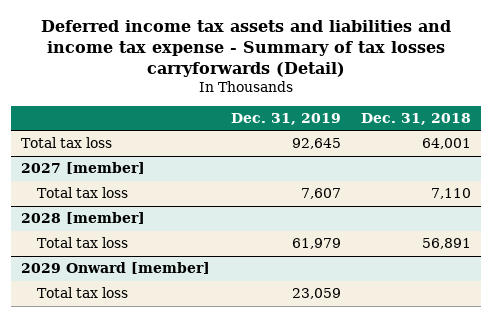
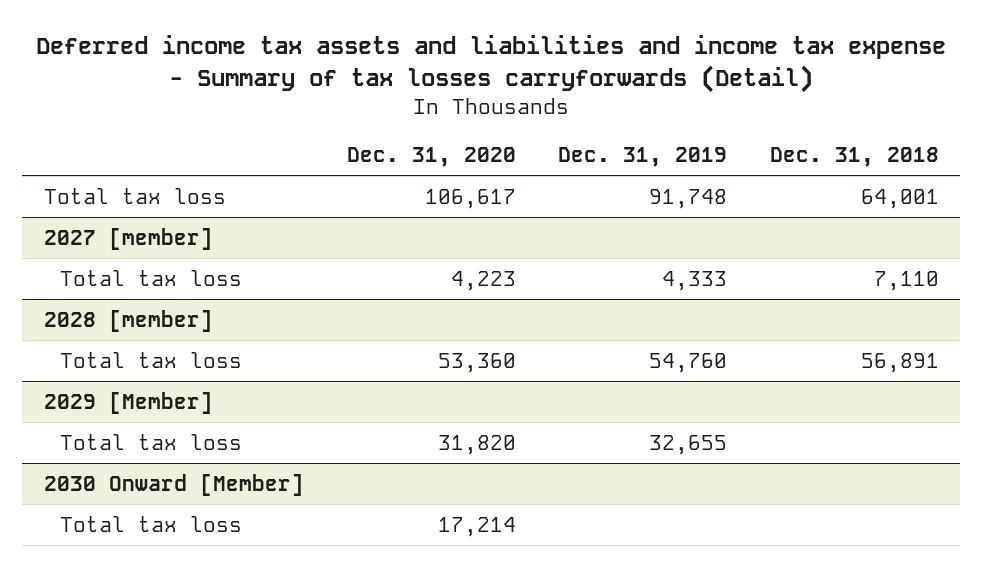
- | Dec. 31, 2019 | Dec. 31, 2018
+ | Dec. 31, 2020 | Dec. 31, 2019 | Dec. 31, 2018
- Total tax loss | 92,645 | 64,001
+ Total tax loss | 106,617 | 91,748 | 64,001
@ 2027 [member]
- Total tax loss | 7,607 | 7,110
+ Total tax loss | 4,223 | 4,333 | 7,110
@ 2028 [member]
- Total tax loss | 61,979 | 56,891
- 2029 Onward [member]
- Total tax loss | 23,059 |
@ 2028 [member]
+ Total tax loss | 53,360 | 54,760 | 56,891
+ 2029 [Member]
+ Total tax loss | 31,820 | 32,655 |
+ 2030 Onward [Member]
+ Total tax loss | 17,214 | |

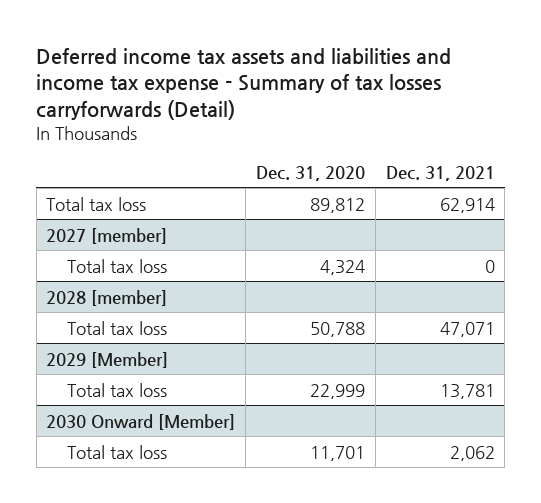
- | Dec. 31, 2020 | Dec. 31, 2019 | Dec. 31, 2018
+ | Dec. 31, 2020 | Dec. 31, 2021
- Total tax loss | 106,617 | 91,748 | 64,001
+ Total tax loss | 89,812 | 62,914
@ 2027 [member]
- Total tax loss | 4,223 | 4,333 | 7,110
+ Total tax loss | 4,324 | 0
@ 2028 [member]
- Total tax loss | 53,360 | 54,760 | 56,891
+ Total tax loss | 50,788 | 47,071
@ 2029 [Member]
- Total tax loss | 31,820 | 32,655 |
+ Total tax loss | 22,999 | 13,781
@ 2030 Onward [Member]
- Total tax loss | 17,214 | |
+ Total tax loss | 11,701 | 2,062

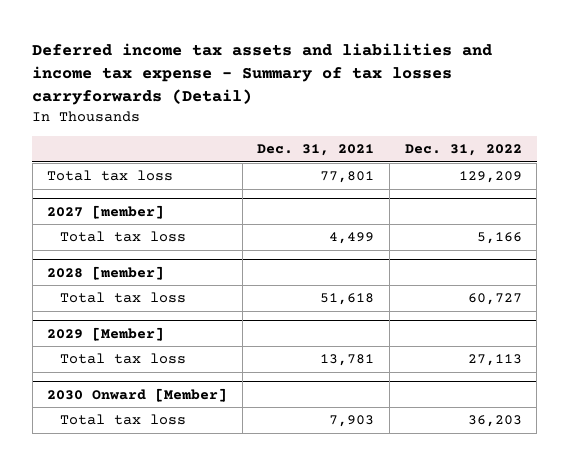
- | Dec. 31, 2020 | Dec. 31, 2021
+ | Dec. 31, 2021 | Dec. 31, 2022
- Total tax loss | 89,812 | 62,914
+ Total tax loss | 77,801 | 129,209
@ 2027 [member]
- Total tax loss | 4,324 | 0
+ Total tax loss | 4,499 | 5,166
@ 2028 [member]
- Total tax loss | 50,788 | 47,071
+ Total tax loss | 51,618 | 60,727
@ 2030 Onward [Member]
- Total tax loss | 11,701 | 2,062
+ Total tax loss | 7,903 | 36,203

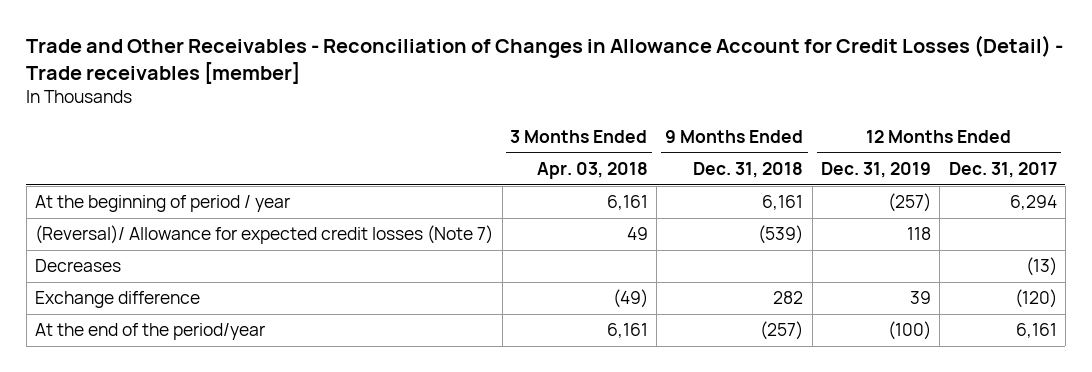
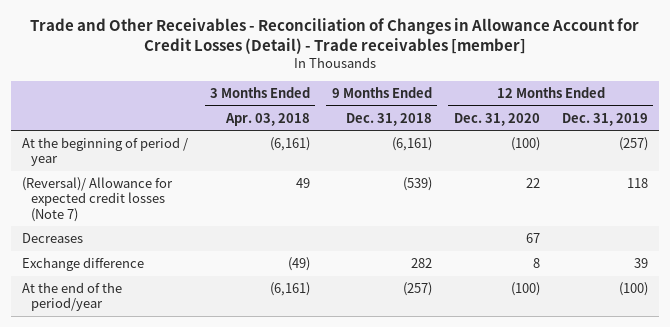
- | 3 Months Ended Apr. 03, 2018 | 9 Months Ended Dec. 31, 2018 | 12 Months Ended Dec. 31, 2019 | 12 Months Ended Dec. 31, 2017
+ | 3 Months Ended Apr. 03, 2018 | 9 Months Ended Dec. 31, 2018 | 12 Months Ended Dec. 31, 2020 | 12 Months Ended Dec. 31, 2019
- At the beginning of period / year | 6,161 | 6,161 | (257) | 6,294
+ At the beginning of period / year | (6,161) | (6,161) | (100) | (257)
- At the end of the period/year | 6,161 | (257) | (100) | 6,161
+ At the end of the period/year | (6,161) | (257) | (100) | (100)

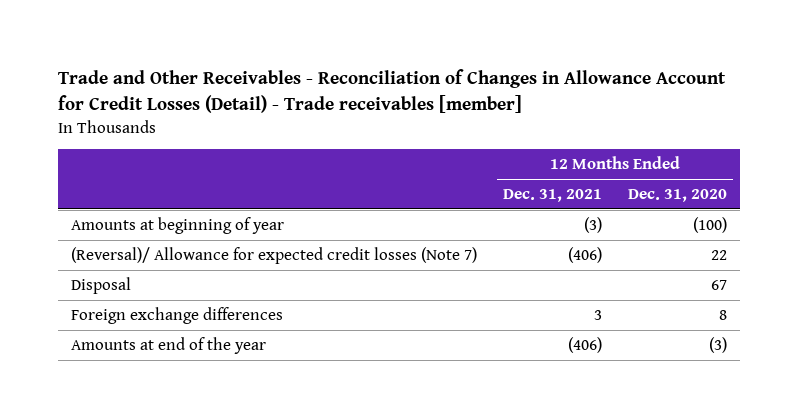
- | 3 Months Ended Apr. 03, 2018 | 9 Months Ended Dec. 31, 2018 | 12 Months Ended Dec. 31, 2020 | 12 Months Ended Dec. 31, 2019
+ | 12 Months Ended Dec. 31, 2021 | 12 Months Ended Dec. 31, 2020
- At the beginning of period / year | (6,161) | (6,161) | (100) | (257)
+ Amounts at beginning of year | (3) | (100)
- Decreases | | | 67 |
- Exchange difference | (49) | 282 | 8 | 39
- At the end of the period/year | (6,161) | (257) | (100) | (100)
+ Disposal | | 67
+ Foreign exchange differences | 3 | 8
+ Amounts at end of the year | (406) | (3)

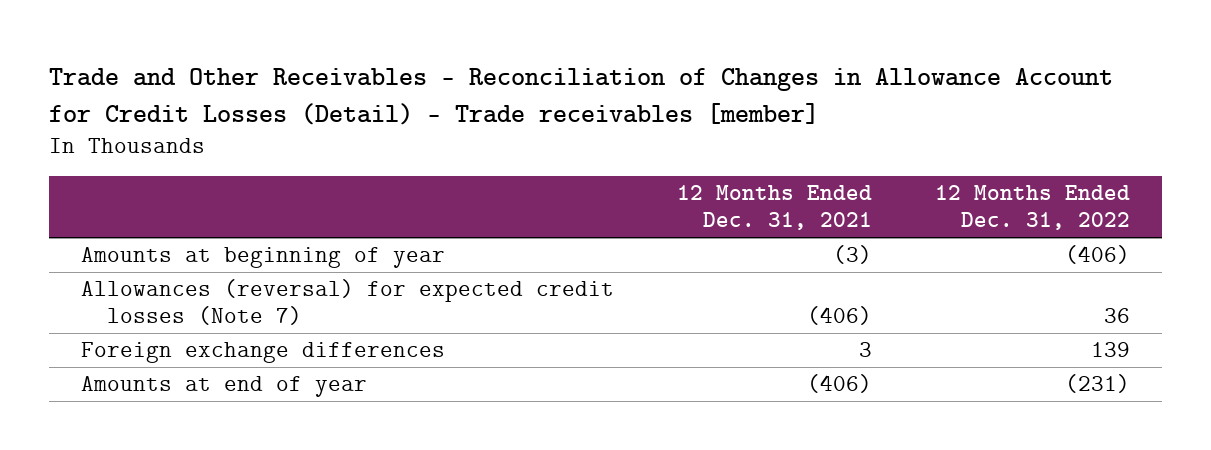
- | 12 Months Ended Dec. 31, 2021 | 12 Months Ended Dec. 31, 2020
+ | 12 Months Ended Dec. 31, 2021 | 12 Months Ended Dec. 31, 2022
- (Reversal)/ Allowance for expected credit losses (Note 7) | (406) | 22
- Disposal | | 67
+ Allowances (reversal) for expected credit losses (Note 7) | (406) | 36
- Amounts at end of the year | (406) | (3)
+ Amounts at end of year | (406) | (231)

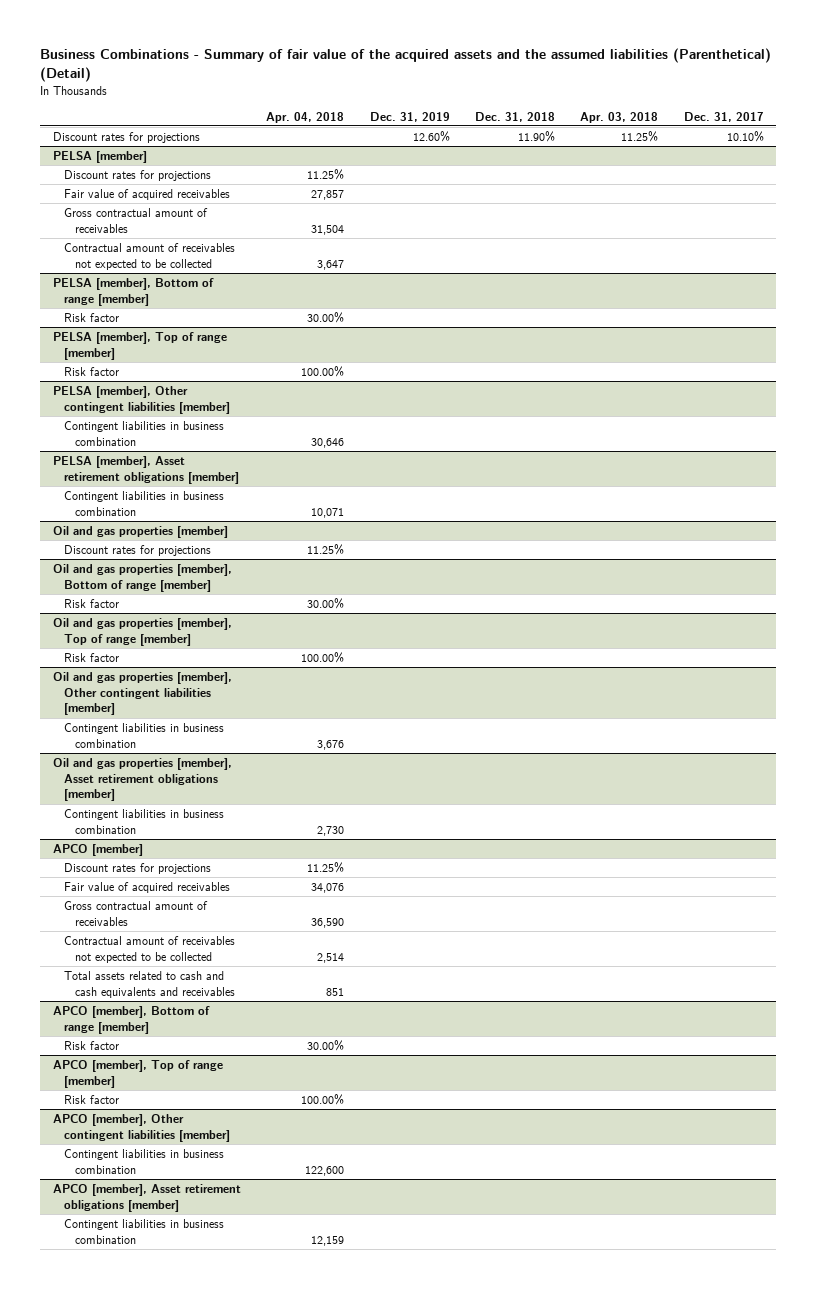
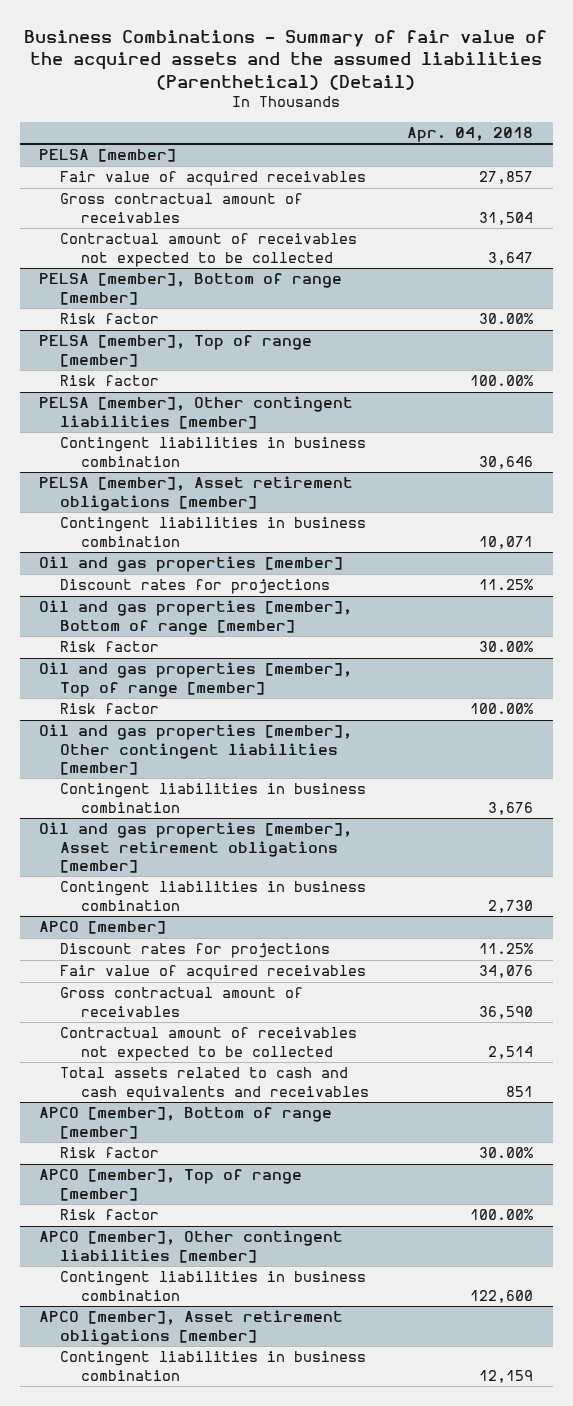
- | Apr. 04, 2018 | Dec. 31, 2019 | Dec. 31, 2018 | Apr. 03, 2018 | Dec. 31, 2017
+ | Apr. 04, 2018
- Discount rates for projections | | 12.60% | 11.90% | 11.25% | 10.10%
@ PELSA [member]
- Discount rates for projections | 11.25% | | | |

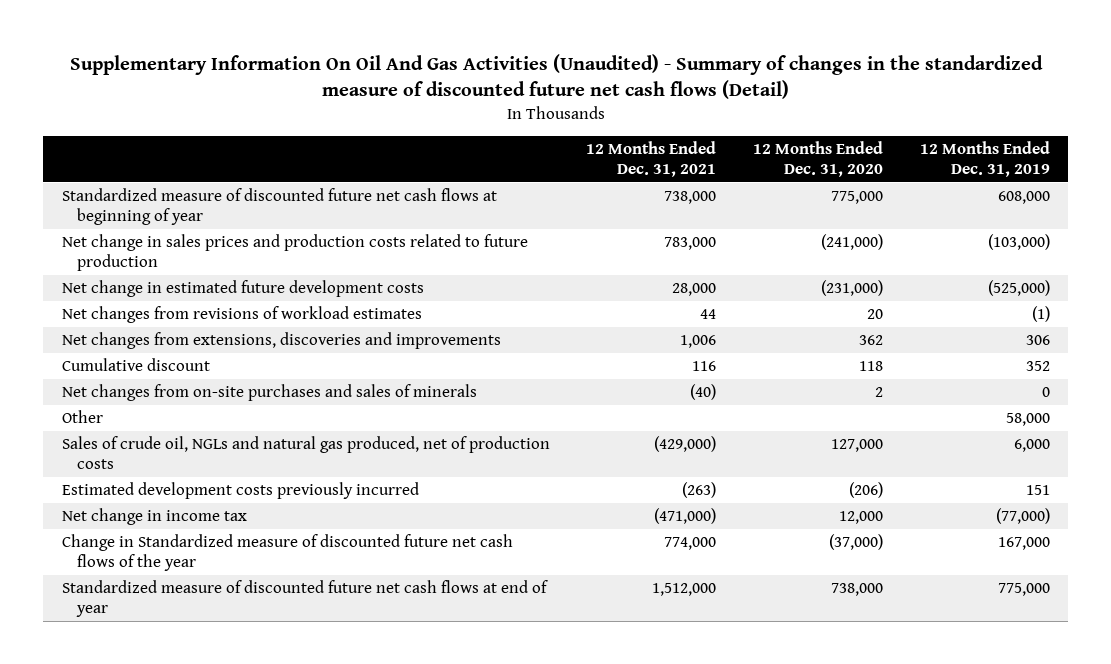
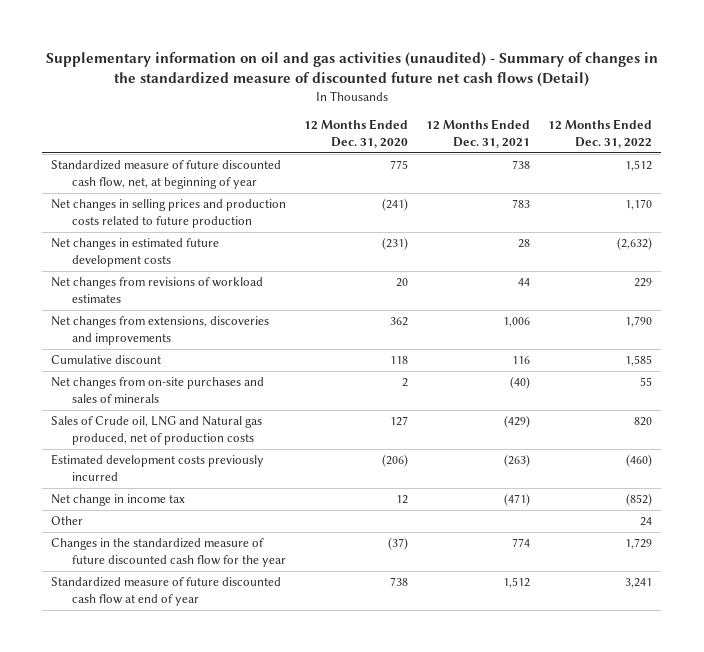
- Supplementary Information On Oil And Gas Activities (Unaudited) - Summary of changes in the standardized measure of discounted future net cash flows (Detail)
+ Supplementary information on oil and gas activities (unaudited) - Summary of changes in the standardized measure of discounted future net cash flows (Detail)
- | 12 Months Ended Dec. 31, 2021 | 12 Months Ended Dec. 31, 2020 | 12 Months Ended Dec. 31, 2019
+ | 12 Months Ended Dec. 31, 2020 | 12 Months Ended Dec. 31, 2021 | 12 Months Ended Dec. 31, 2022
- Standardized measure of discounted future net cash flows at beginning of year | 738,000 | 775,000 | 608,000
- Net change in sales prices and production costs related to future production | 783,000 | (241,000) | (103,000)
- Net change in estimated future development costs | 28,000 | (231,000) | (525,000)
+ Standardized measure of future discounted cash flow, net, at beginning of year | 775 | 738 | 1,512
+ Net changes in selling prices and production costs related to future production | (241) | 783 | 1,170
+ Net changes in estimated future development costs | (231) | 28 | (2,632)
- Sales of crude oil, NGLs and natural gas produced, net of production costs | (429,000) | 127,000 | 6,000
+ Sales of Crude oil, LNG and Natural gas produced, net of production costs | 127 | (429) | 820
- Net change in income tax | (471,000) | 12,000 | (77,000)
- Change in Standardized measure of discounted future net cash flows of the year | 774,000 | (37,000) | 167,000
- Standardized measure of discounted future net cash flows at end of year | 1,512,000 | 738,000 | 775,000
+ Net change in income tax | 12 | (471) | (852)
moved down: Other | | | 24
+ Changes in the standardized measure of future discounted cash flow for the year | (37) | 774 | 1,729
+ Standardized measure of future discounted cash flow at end of year | 738 | 1,512 | 3,241

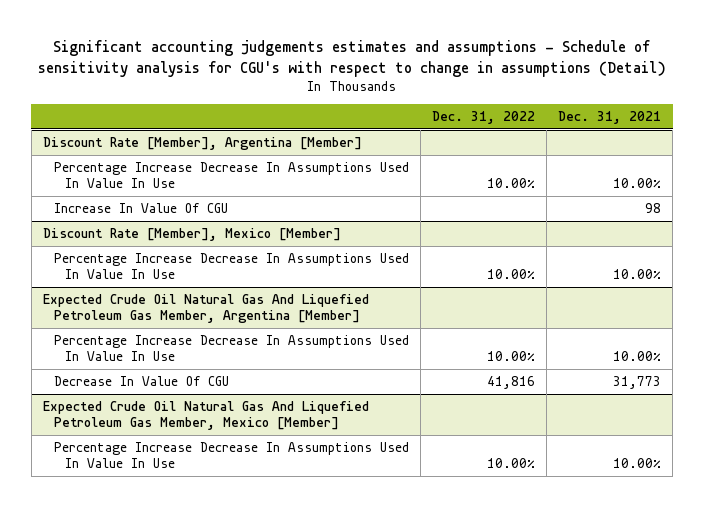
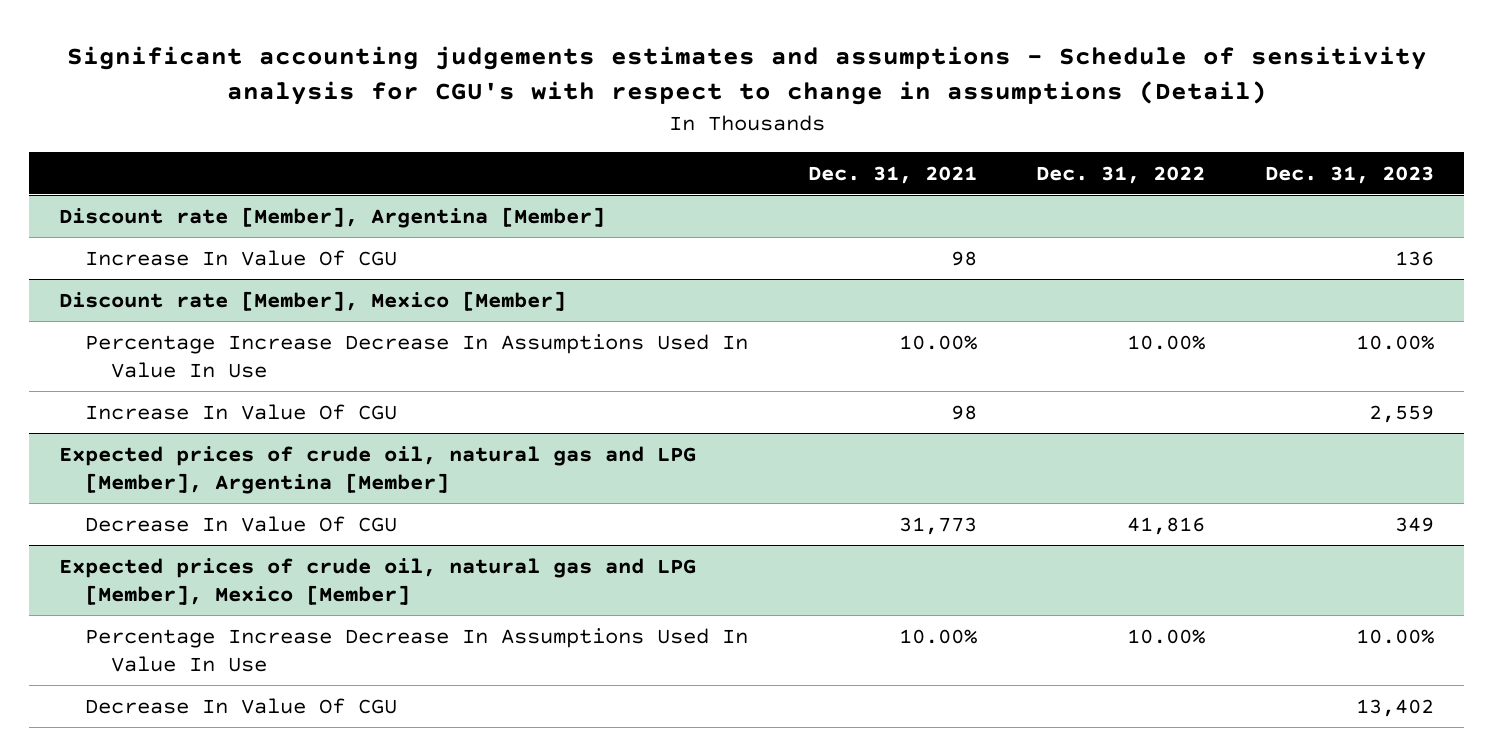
- | Dec. 31, 2022 | Dec. 31, 2021
+ | Dec. 31, 2021 | Dec. 31, 2022 | Dec. 31, 2023
- Discount Rate [Member], Argentina [Member]
- Percentage Increase Decrease In Assumptions Used In Value In Use | 10.00% | 10.00%
+ Discount rate [Member], Argentina [Member]
- Discount Rate [Member], Mexico [Member]
- Percentage Increase Decrease In Assumptions Used In Value In Use | 10.00% | 10.00%
- Expected Crude Oil Natural Gas And Liquefied Petroleum Gas Member, Argentina [Member]
+ Discount rate [Member], Mexico [Member]
+ Increase In Value Of CGU | 98 | | 2,559
+ Expected prices of crude oil, natural gas and LPG [Member], Argentina [Member]
- Expected Crude Oil Natural Gas And Liquefied Petroleum Gas Member, Mexico [Member]
+ Expected prices of crude oil, natural gas and LPG [Member], Mexico [Member]
+ Decrease In Value Of CGU | | | 13,402

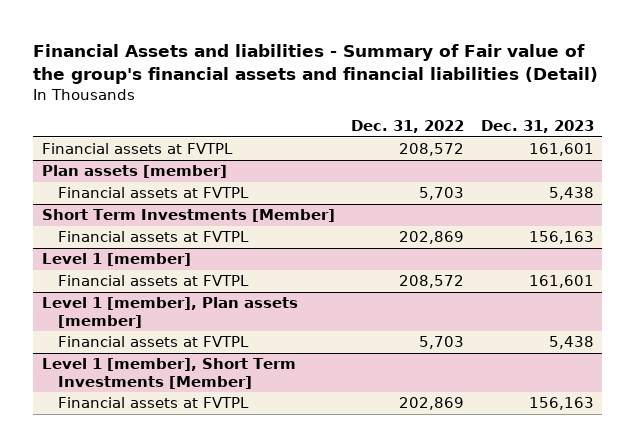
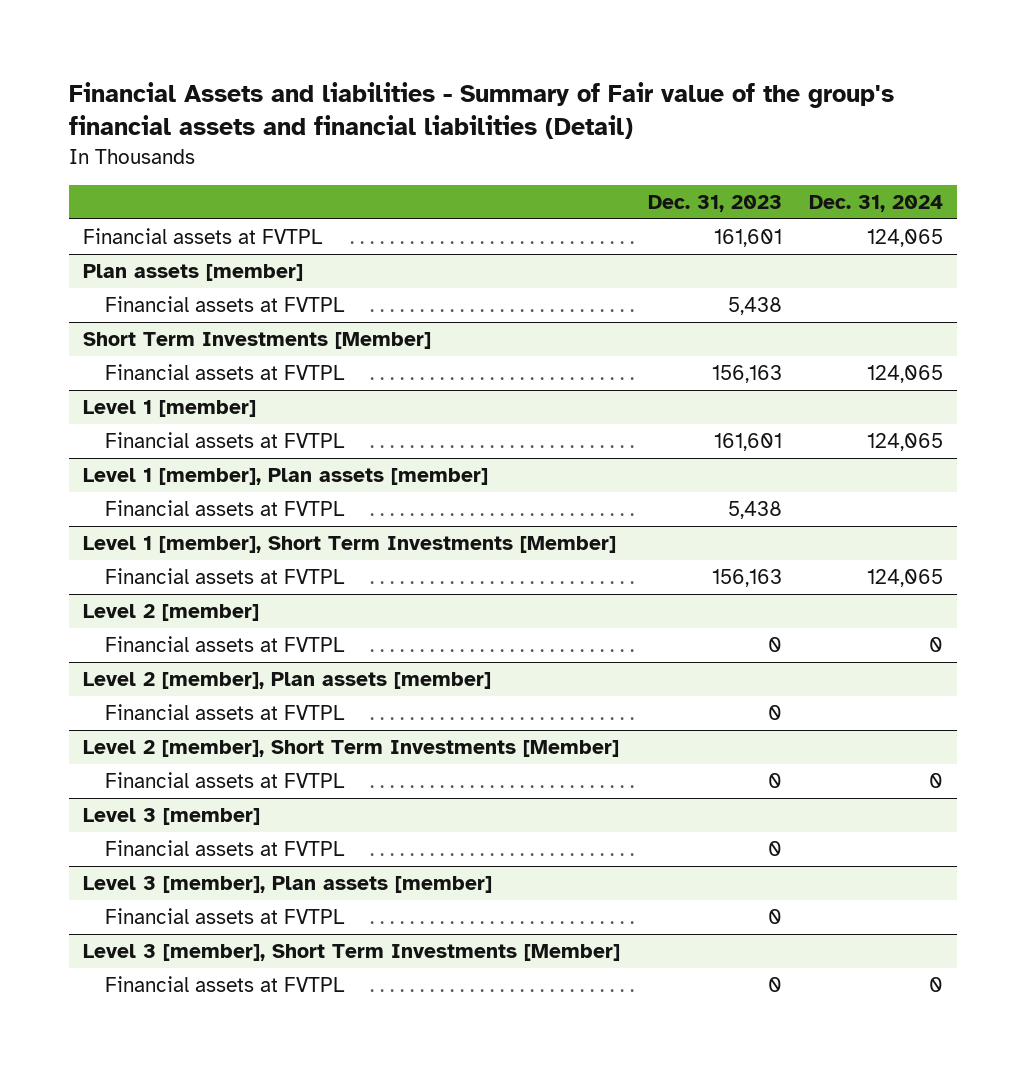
- | Dec. 31, 2022 | Dec. 31, 2023
+ | Dec. 31, 2023 | Dec. 31, 2024
+ Level 2 [member]
+ Financial assets at FVTPL | 0 | 0
+ Level 2 [member], Plan assets [member]
+ Financial assets at FVTPL | 0 |
+ Level 2 [member], Short Term Investments [Member]
+ Financial assets at FVTPL | 0 | 0
+ Level 3 [member]
+ Financial assets at FVTPL | 0 |
+ Level 3 [member], Plan assets [member]
+ Financial assets at FVTPL | 0 |
+ Level 3 [member], Short Term Investments [Member]
+ Financial assets at FVTPL | 0 | 0

